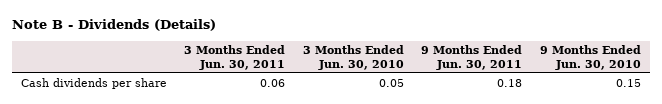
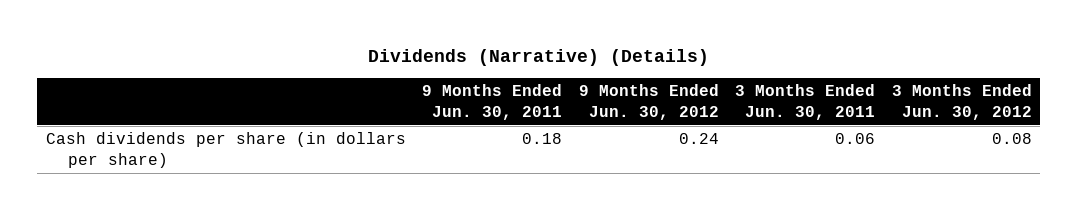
- Note B - Dividends (Details)
+ Dividends (Narrative) (Details)
- | 3 Months Ended Jun. 30, 2011 | 3 Months Ended Jun. 30, 2010 | 9 Months Ended Jun. 30, 2011 | 9 Months Ended Jun. 30, 2010
+ | 9 Months Ended Jun. 30, 2011 | 9 Months Ended Jun. 30, 2012 | 3 Months Ended Jun. 30, 2011 | 3 Months Ended Jun. 30, 2012
- Cash dividends per share | 0.06 | 0.05 | 0.18 | 0.15
+ Cash dividends per share (in dollars per share) | 0.18 | 0.24 | 0.06 | 0.08

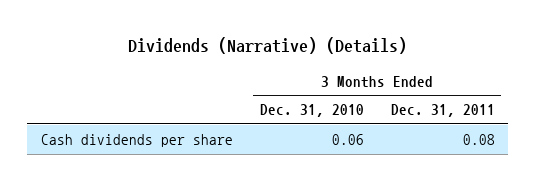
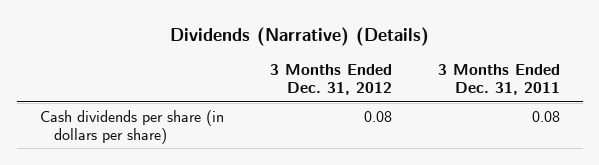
- | 3 Months Ended Dec. 31, 2010 | 3 Months Ended Dec. 31, 2011
+ | 3 Months Ended Dec. 31, 2012 | 3 Months Ended Dec. 31, 2011
- Cash dividends per share | 0.06 | 0.08
+ Cash dividends per share (in dollars per share) | 0.08 | 0.08

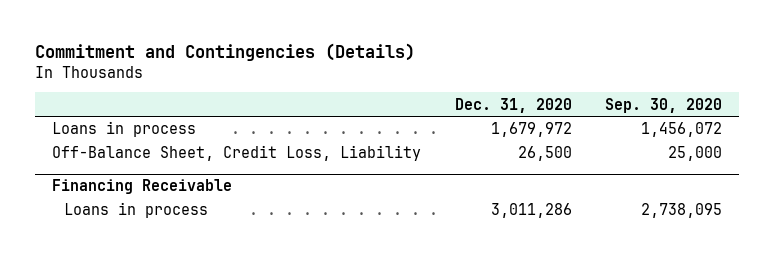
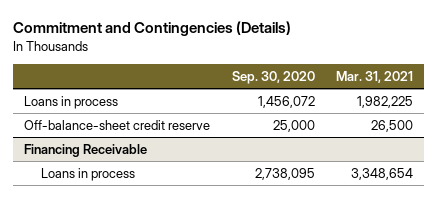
- | Dec. 31, 2020 | Sep. 30, 2020
+ | Sep. 30, 2020 | Mar. 31, 2021
- Off-Balance Sheet, Credit Loss, Liability | 26,500 | 25,000
+ Off-balance-sheet credit reserve | 25,000 | 26,500

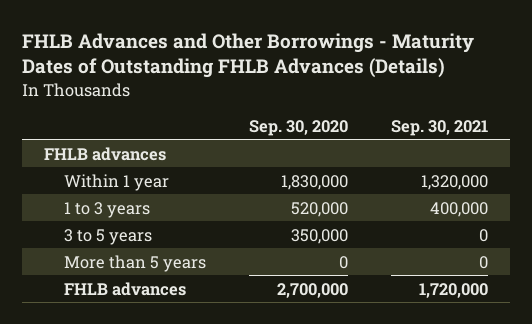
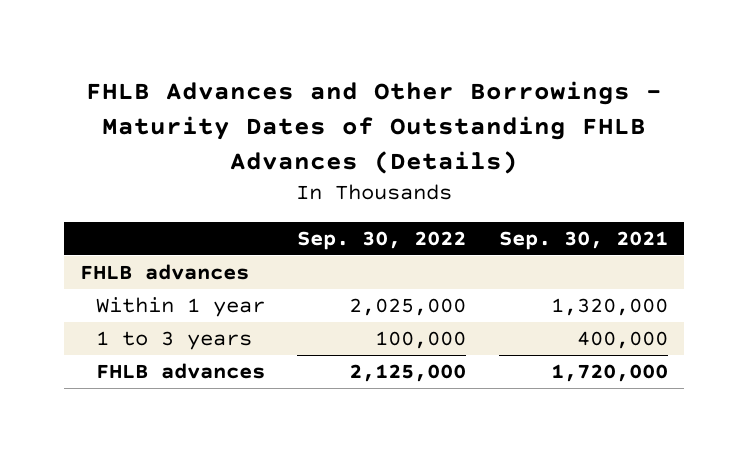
- | Sep. 30, 2020 | Sep. 30, 2021
+ | Sep. 30, 2022 | Sep. 30, 2021
- 3 to 5 years | 350,000 | 0
- More than 5 years | 0 | 0

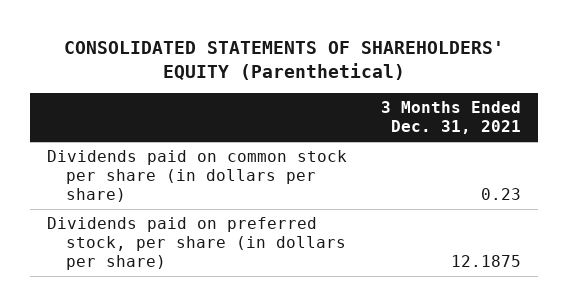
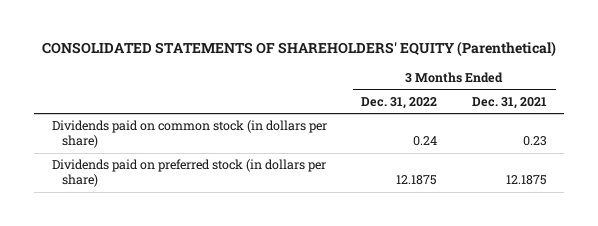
- | 3 Months Ended Dec. 31, 2021
+ | 3 Months Ended Dec. 31, 2022 | 3 Months Ended Dec. 31, 2021
- Dividends paid on common stock per share (in dollars per share) | 0.23
- Dividends paid on preferred stock, per share (in dollars per share) | 12.1875
+ Dividends paid on common stock (in dollars per share) | 0.24 | 0.23
+ Dividends paid on preferred stock (in dollars per share) | 12.1875 | 12.1875

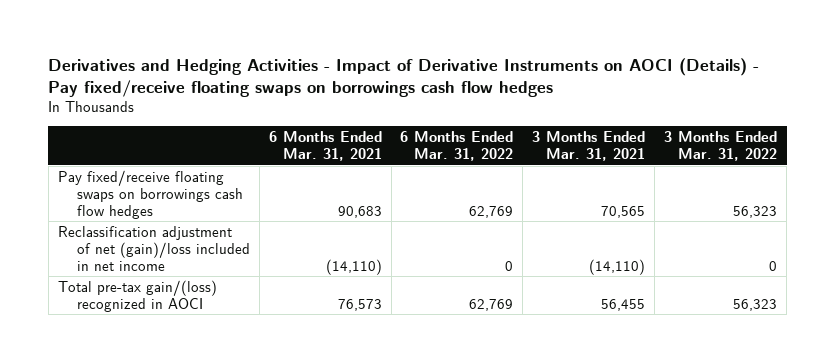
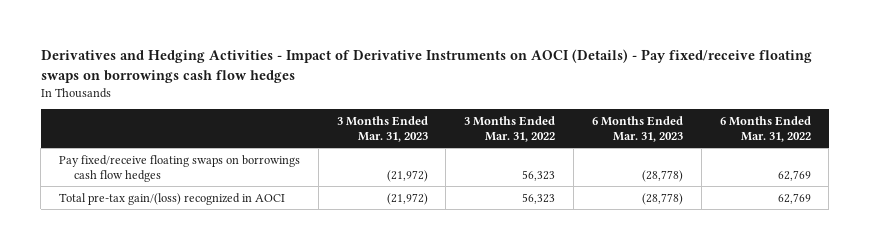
- | 6 Months Ended Mar. 31, 2021 | 6 Months Ended Mar. 31, 2022 | 3 Months Ended Mar. 31, 2021 | 3 Months Ended Mar. 31, 2022
+ | 3 Months Ended Mar. 31, 2023 | 3 Months Ended Mar. 31, 2022 | 6 Months Ended Mar. 31, 2023 | 6 Months Ended Mar. 31, 2022
- Reclassification adjustment of net (gain)/loss included in net income | (14,110) | 0 | (14,110) | 0

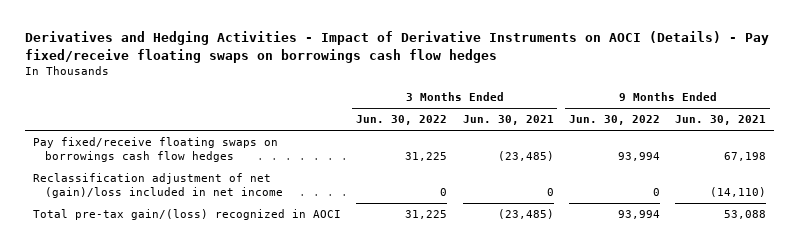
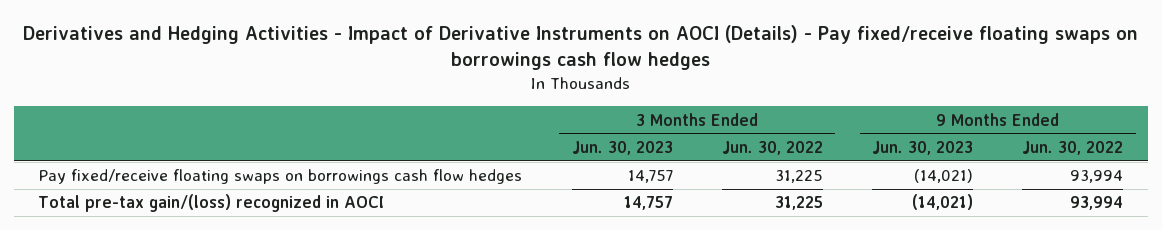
- | 3 Months Ended Jun. 30, 2022 | 3 Months Ended Jun. 30, 2021 | 9 Months Ended Jun. 30, 2022 | 9 Months Ended Jun. 30, 2021
+ | 3 Months Ended Jun. 30, 2023 | 3 Months Ended Jun. 30, 2022 | 9 Months Ended Jun. 30, 2023 | 9 Months Ended Jun. 30, 2022
- Reclassification adjustment of net (gain)/loss included in net income | 0 | 0 | 0 | (14,110)

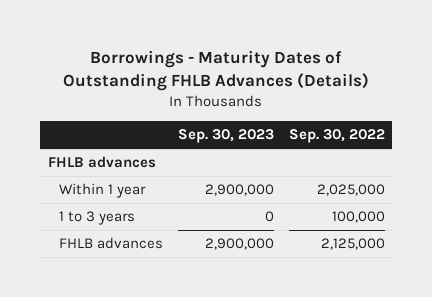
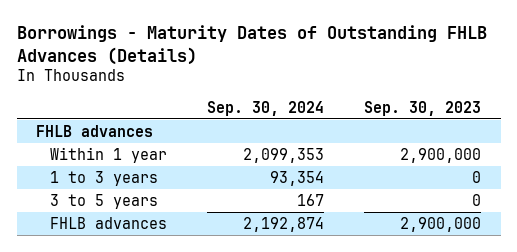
- | Sep. 30, 2023 | Sep. 30, 2022
+ | Sep. 30, 2024 | Sep. 30, 2023
+ 3 to 5 years | 167 | 0

